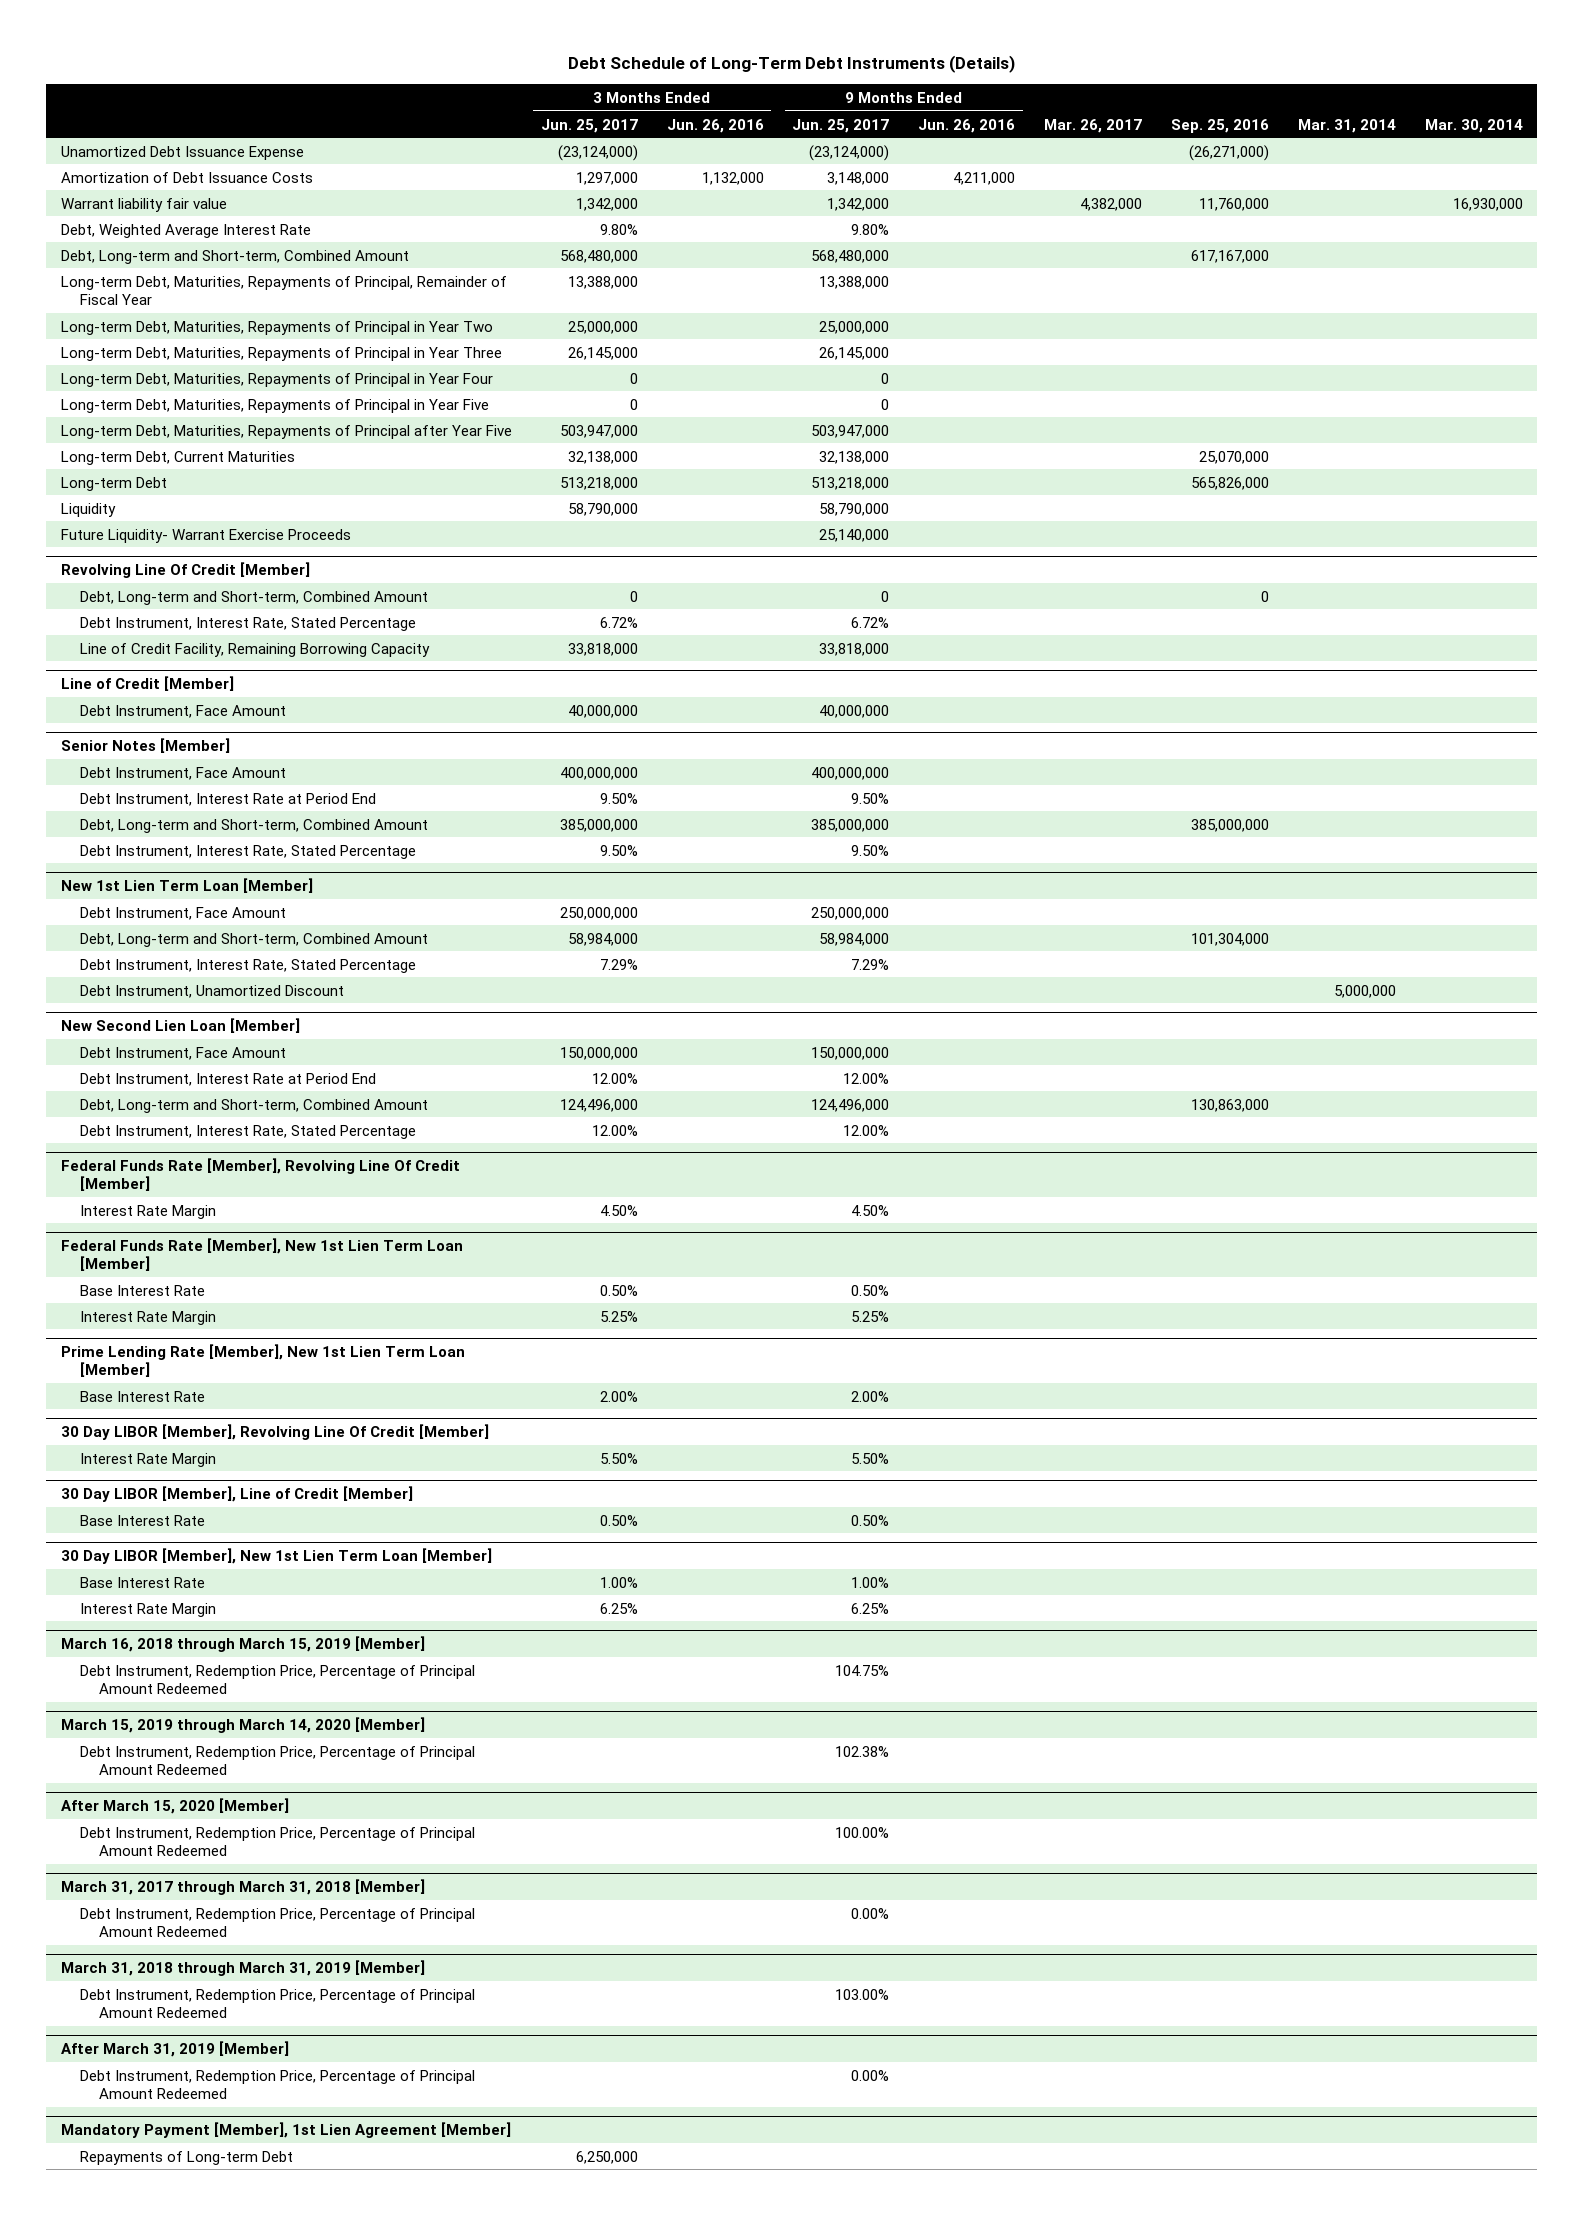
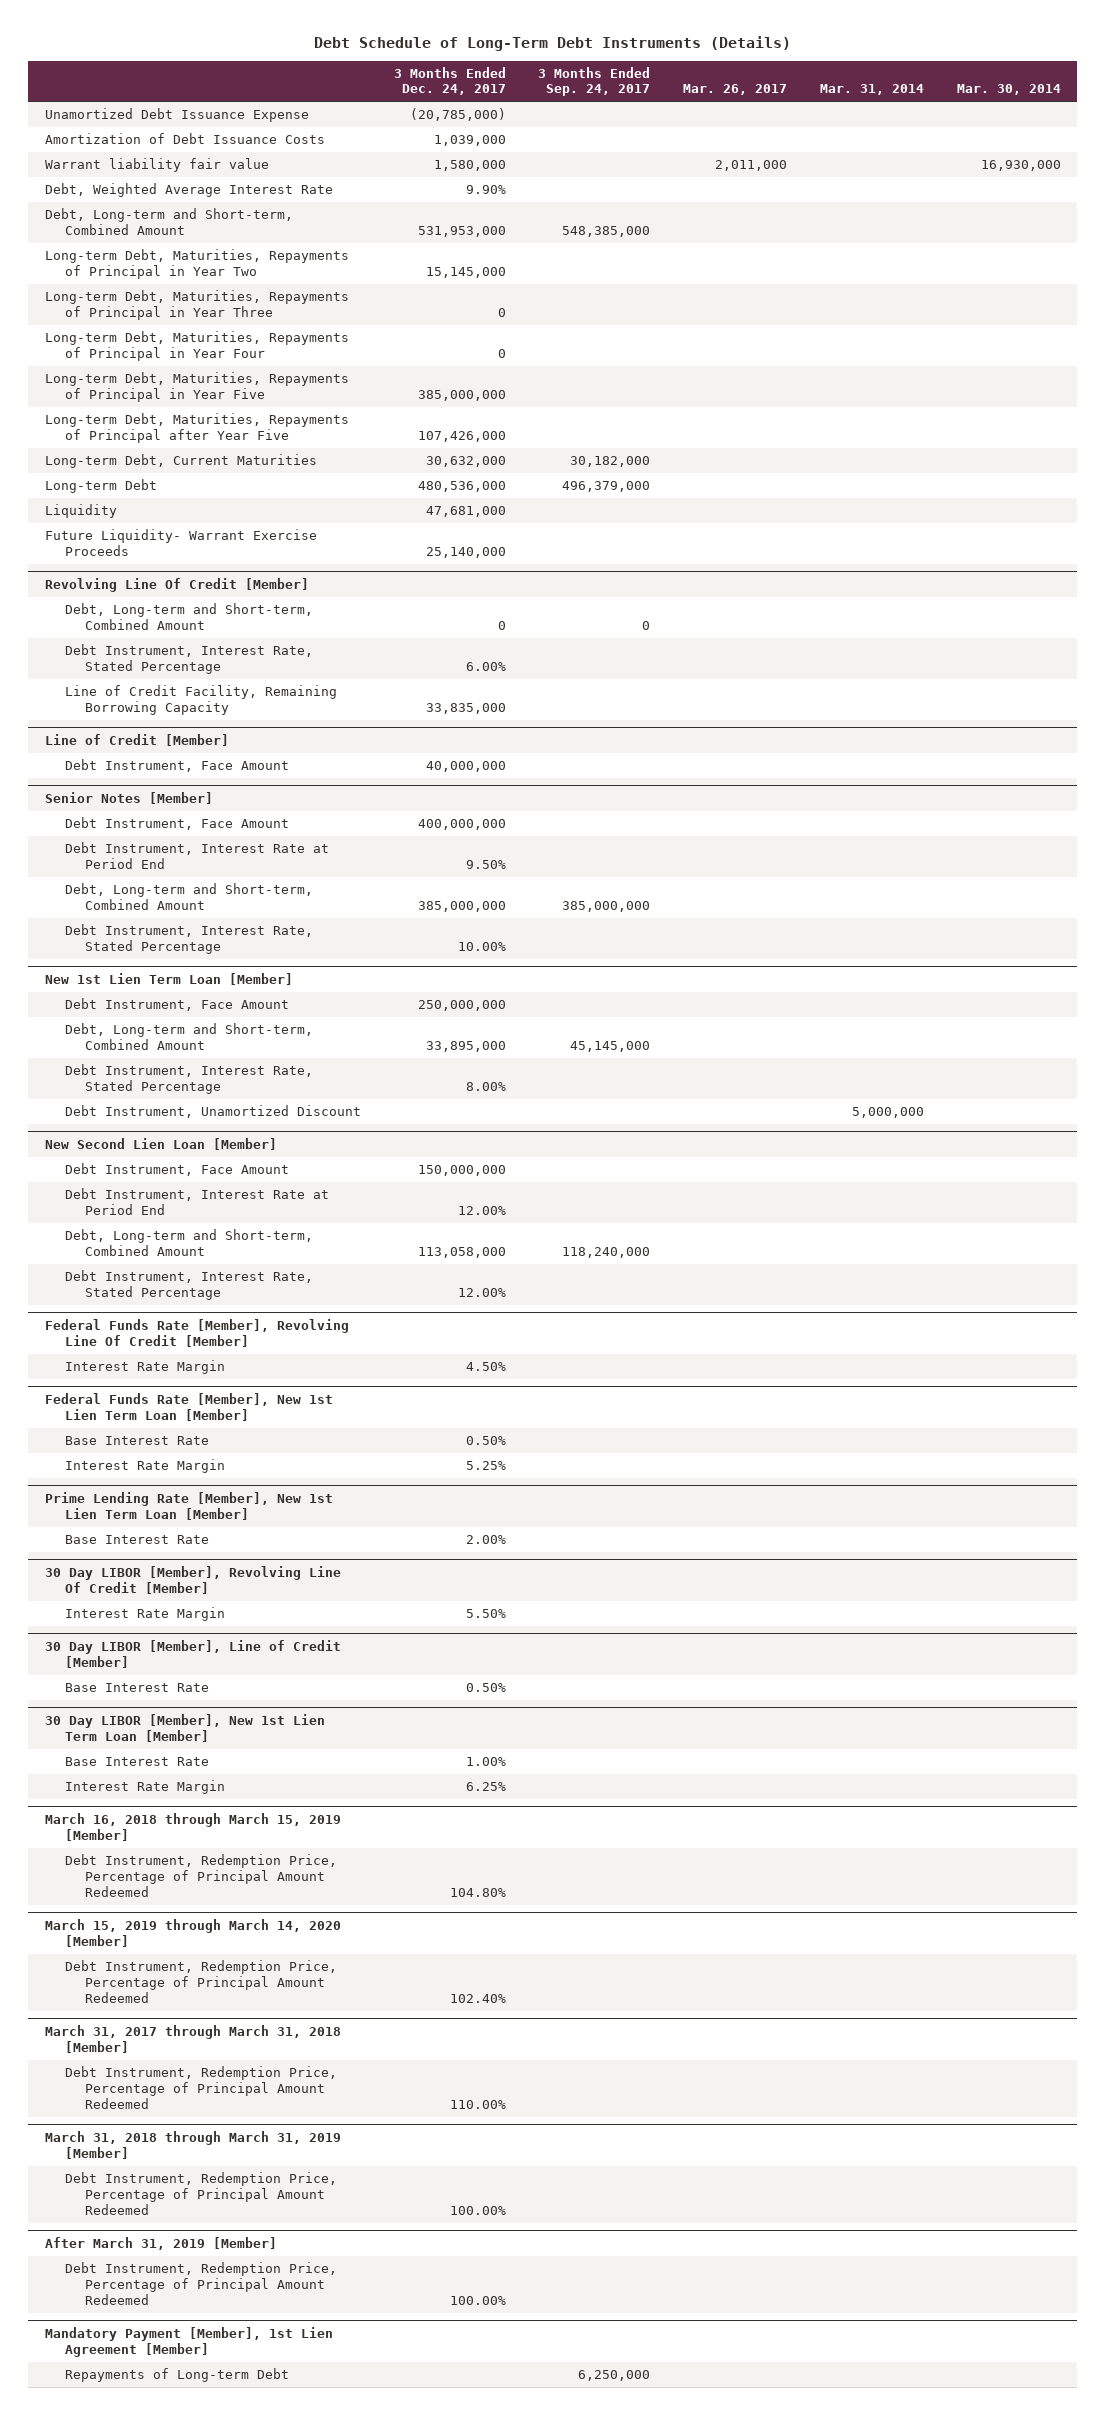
- | 3 Months Ended Jun. 25, 2017 | 3 Months Ended Jun. 26, 2016 | 9 Months Ended Jun. 25, 2017 | 9 Months Ended Jun. 26, 2016 | Mar. 26, 2017 | Sep. 25, 2016 | Mar. 31, 2014 | Mar. 30, 2014
+ | 3 Months Ended Dec. 24, 2017 | 3 Months Ended Sep. 24, 2017 | Mar. 26, 2017 | Mar. 31, 2014 | Mar. 30, 2014
- Warrant liability fair value | 1,342,000 | | 1,342,000 | | 4,382,000 | 11,760,000 | | 16,930,000
+ Warrant liability fair value | 1,580,000 | | 2,011,000 | | 16,930,000
- Long-term Debt, Maturities, Repayments of Principal, Remainder of Fiscal Year | 13,388,000 | | 13,388,000 | | | | |
- After March 15, 2020 [Member]
- Debt Instrument, Redemption Price, Percentage of Principal Amount Redeemed | | | 100.00% | | | | |

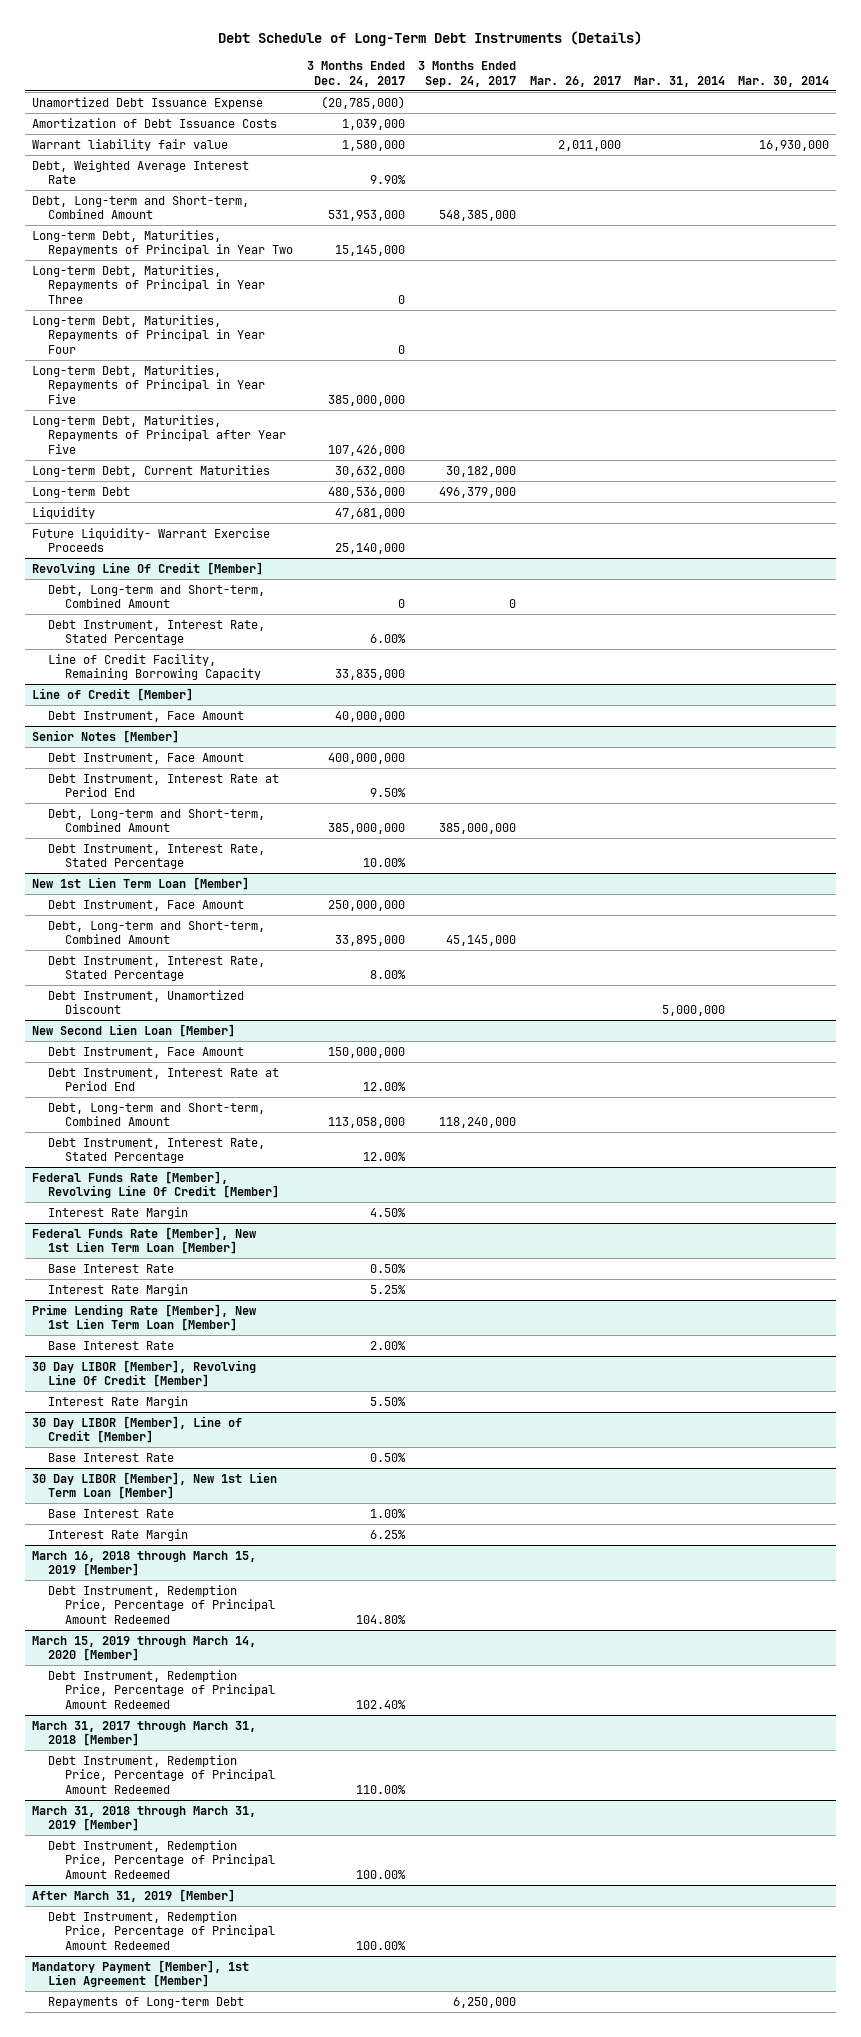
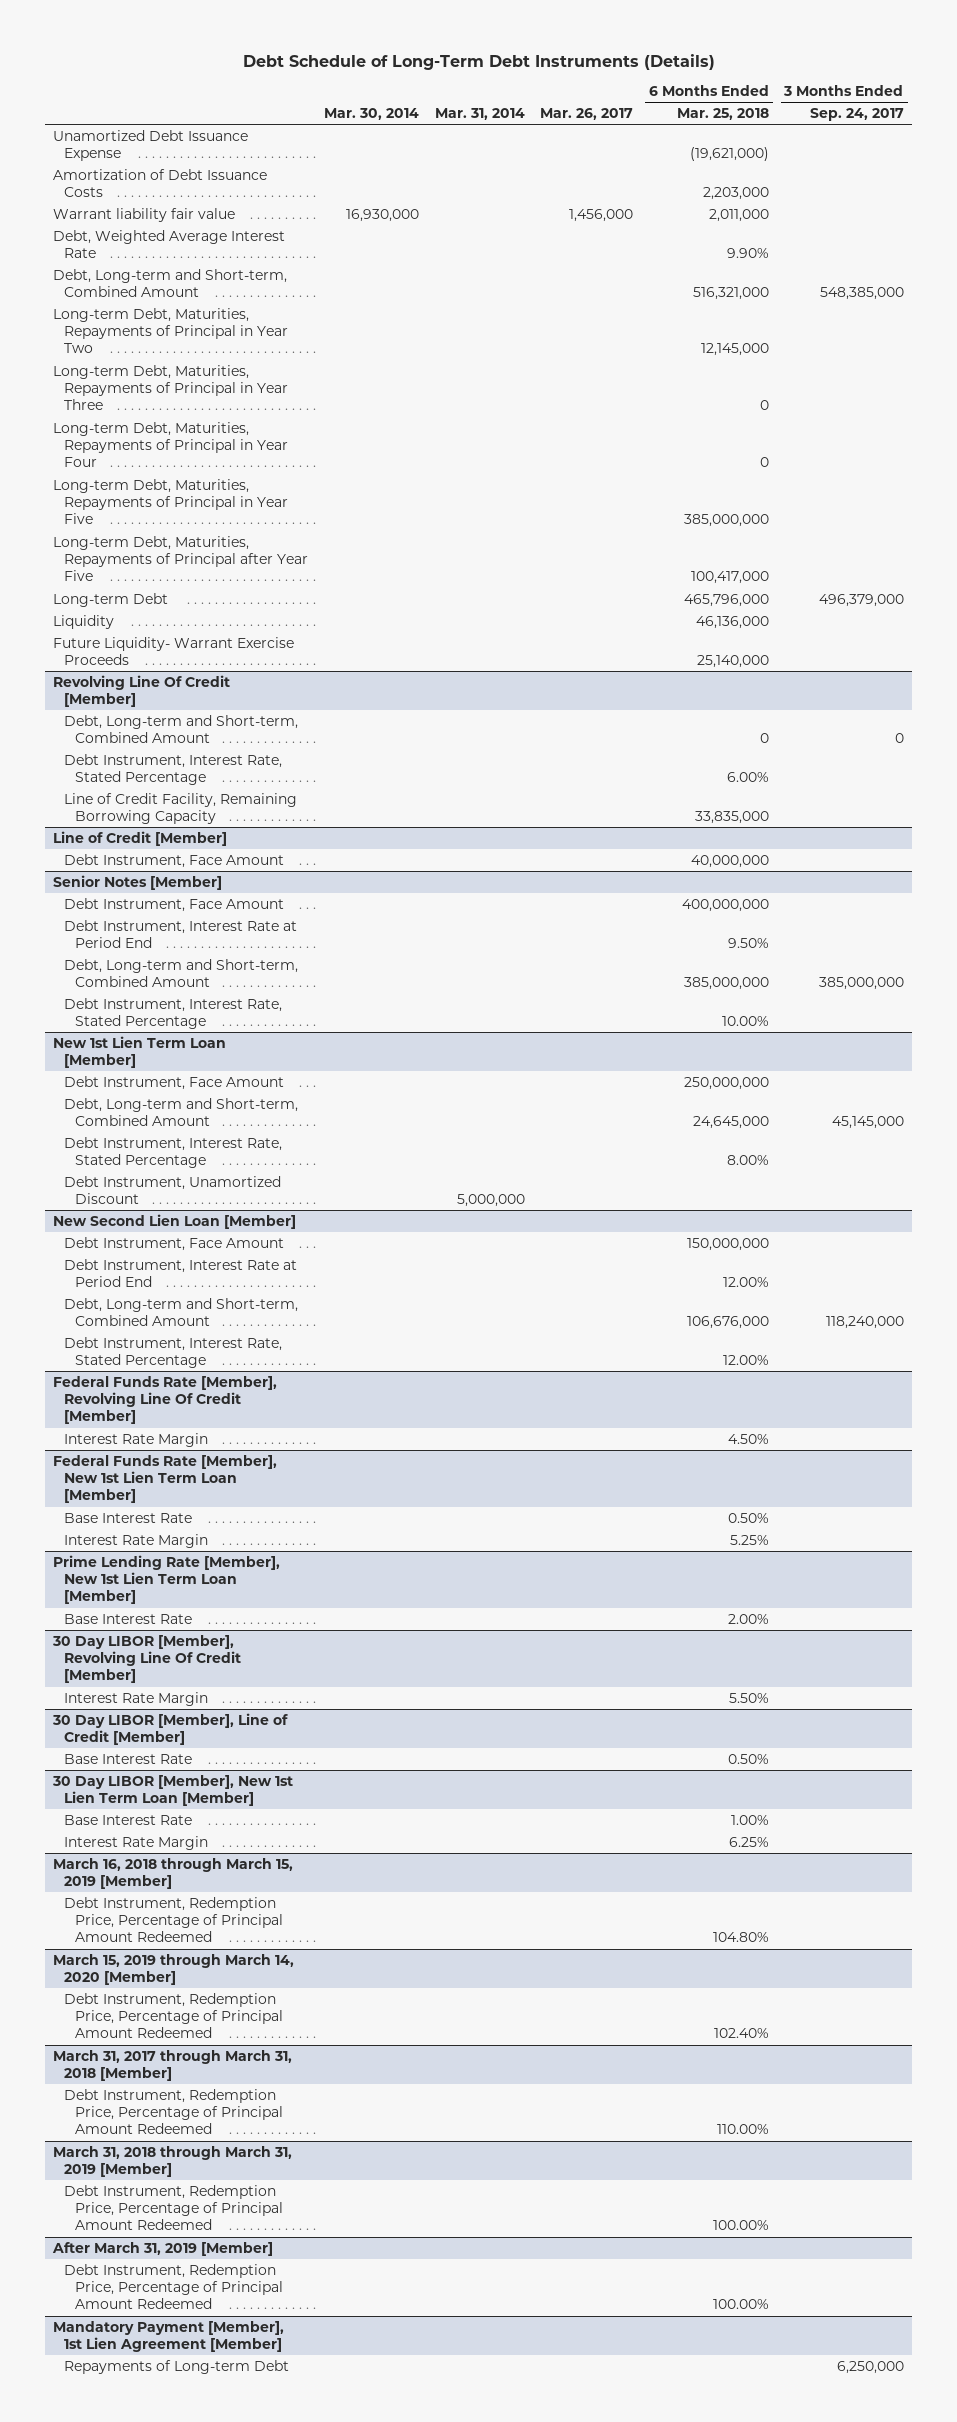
- | 3 Months Ended Dec. 24, 2017 | 3 Months Ended Sep. 24, 2017 | Mar. 26, 2017 | Mar. 31, 2014 | Mar. 30, 2014
+ | Mar. 30, 2014 | Mar. 31, 2014 | Mar. 26, 2017 | 6 Months Ended Mar. 25, 2018 | 3 Months Ended Sep. 24, 2017
- Warrant liability fair value | 1,580,000 | | 2,011,000 | | 16,930,000
+ Warrant liability fair value | 16,930,000 | | 1,456,000 | 2,011,000 |
- Long-term Debt, Current Maturities | 30,632,000 | 30,182,000 | | |

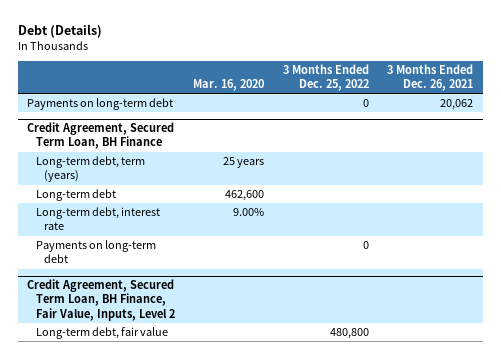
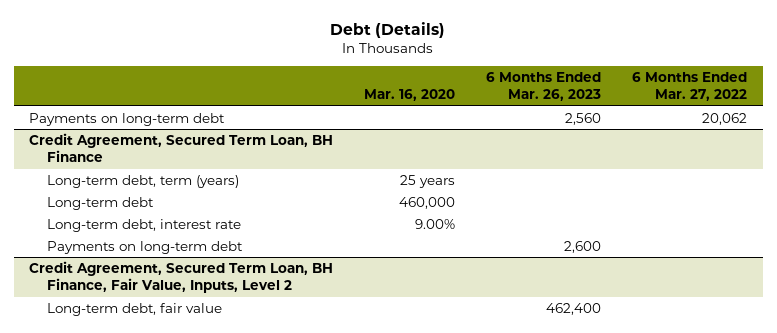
- | Mar. 16, 2020 | 3 Months Ended Dec. 25, 2022 | 3 Months Ended Dec. 26, 2021
+ | Mar. 16, 2020 | 6 Months Ended Mar. 26, 2023 | 6 Months Ended Mar. 27, 2022
@ Credit Agreement, Secured Term Loan, BH Finance
- Long-term debt | 462,600 | |
+ Long-term debt | 460,000 | |

